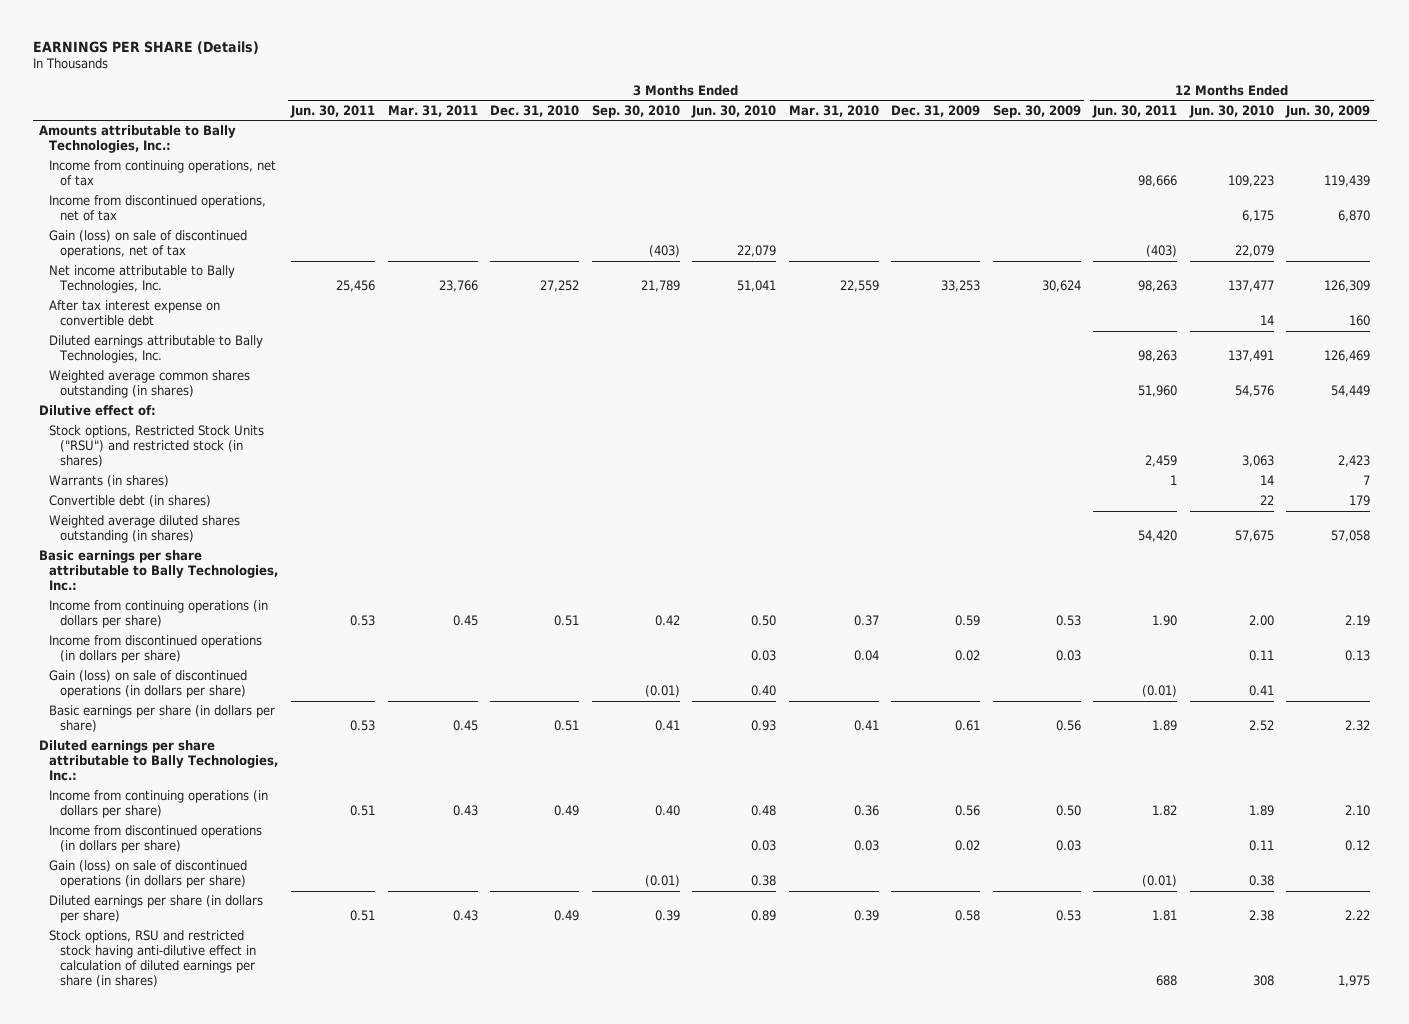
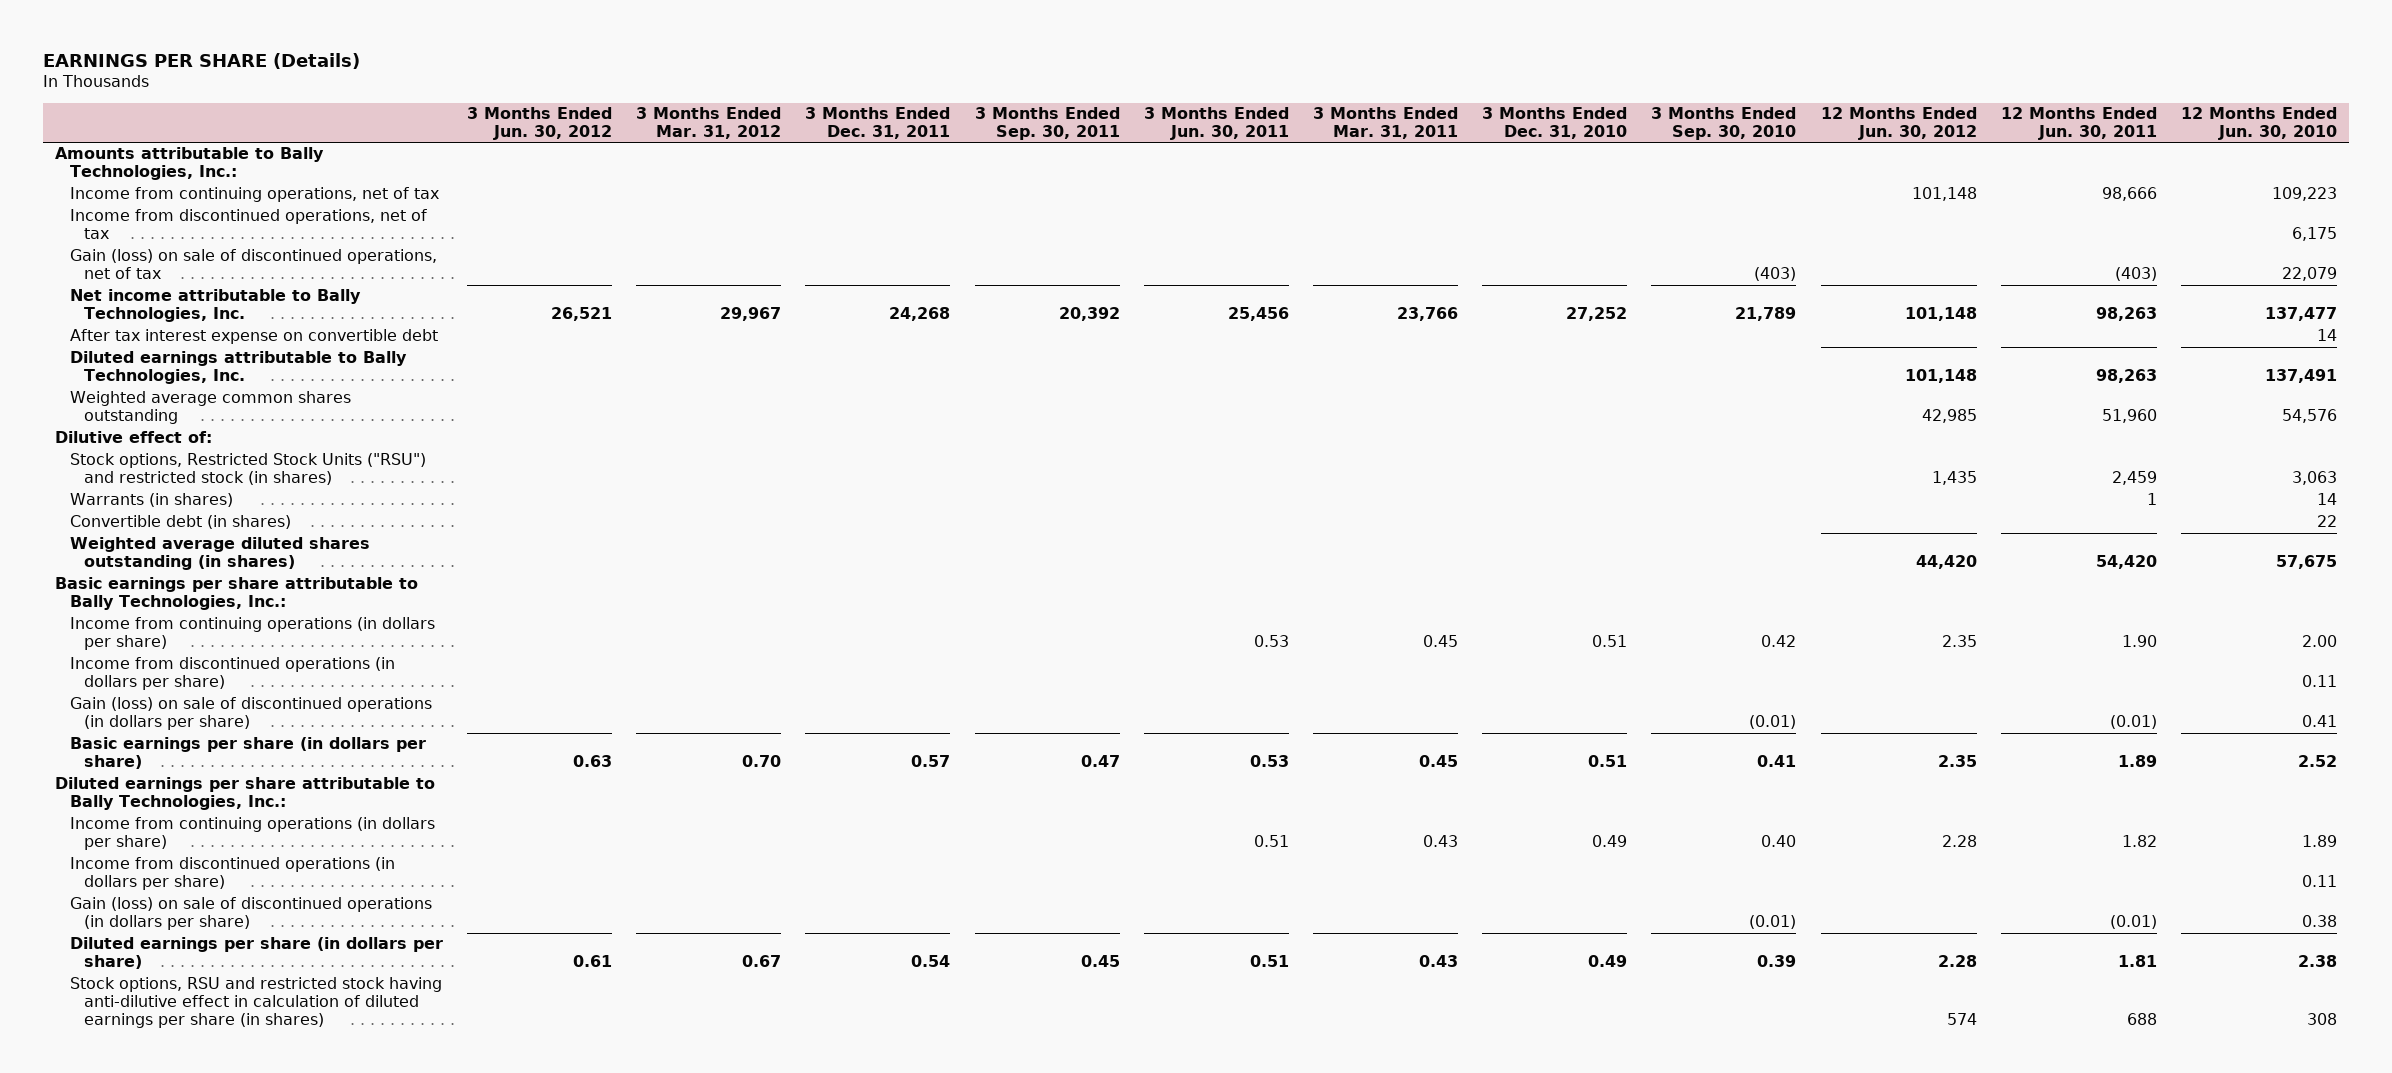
- | 3 Months Ended Jun. 30, 2011 | 3 Months Ended Mar. 31, 2011 | 3 Months Ended Dec. 31, 2010 | 3 Months Ended Sep. 30, 2010 | 3 Months Ended Jun. 30, 2010 | 3 Months Ended Mar. 31, 2010 | 3 Months Ended Dec. 31, 2009 | 3 Months Ended Sep. 30, 2009 | 12 Months Ended Jun. 30, 2011 | 12 Months Ended Jun. 30, 2010 | 12 Months Ended Jun. 30, 2009
+ | 3 Months Ended Jun. 30, 2012 | 3 Months Ended Mar. 31, 2012 | 3 Months Ended Dec. 31, 2011 | 3 Months Ended Sep. 30, 2011 | 3 Months Ended Jun. 30, 2011 | 3 Months Ended Mar. 31, 2011 | 3 Months Ended Dec. 31, 2010 | 3 Months Ended Sep. 30, 2010 | 12 Months Ended Jun. 30, 2012 | 12 Months Ended Jun. 30, 2011 | 12 Months Ended Jun. 30, 2010
- Weighted average common shares outstanding (in shares) | | | | | | | | | 51,960 | 54,576 | 54,449
+ Weighted average common shares outstanding | | | | | | | | | 42,985 | 51,960 | 54,576

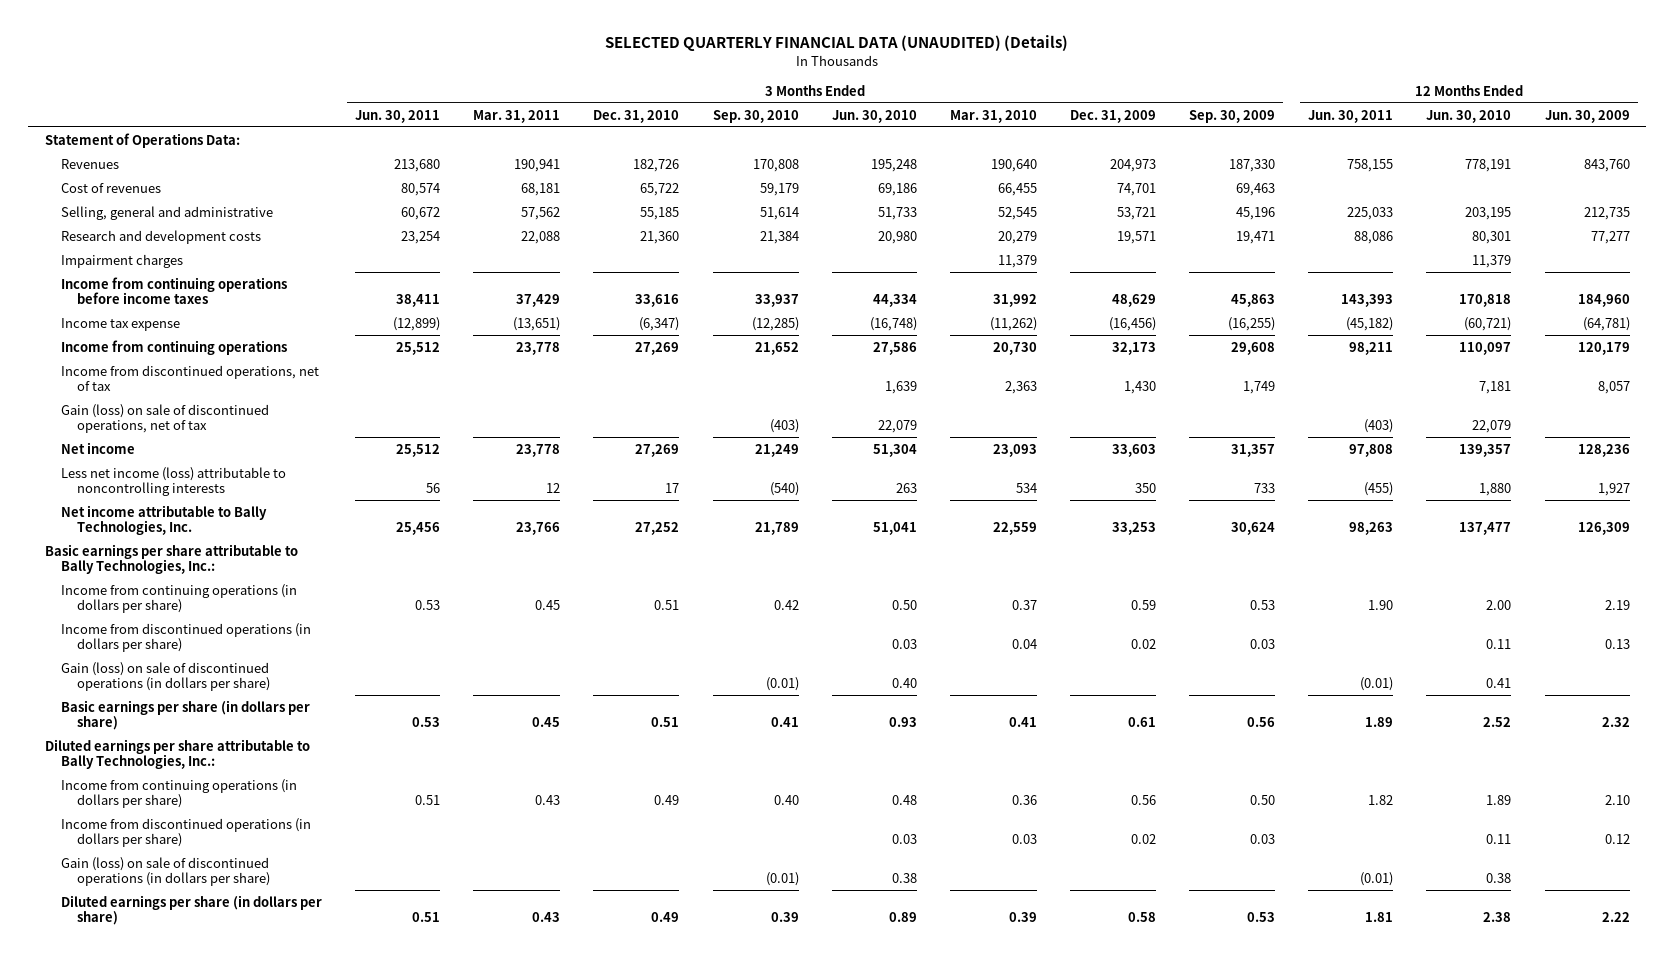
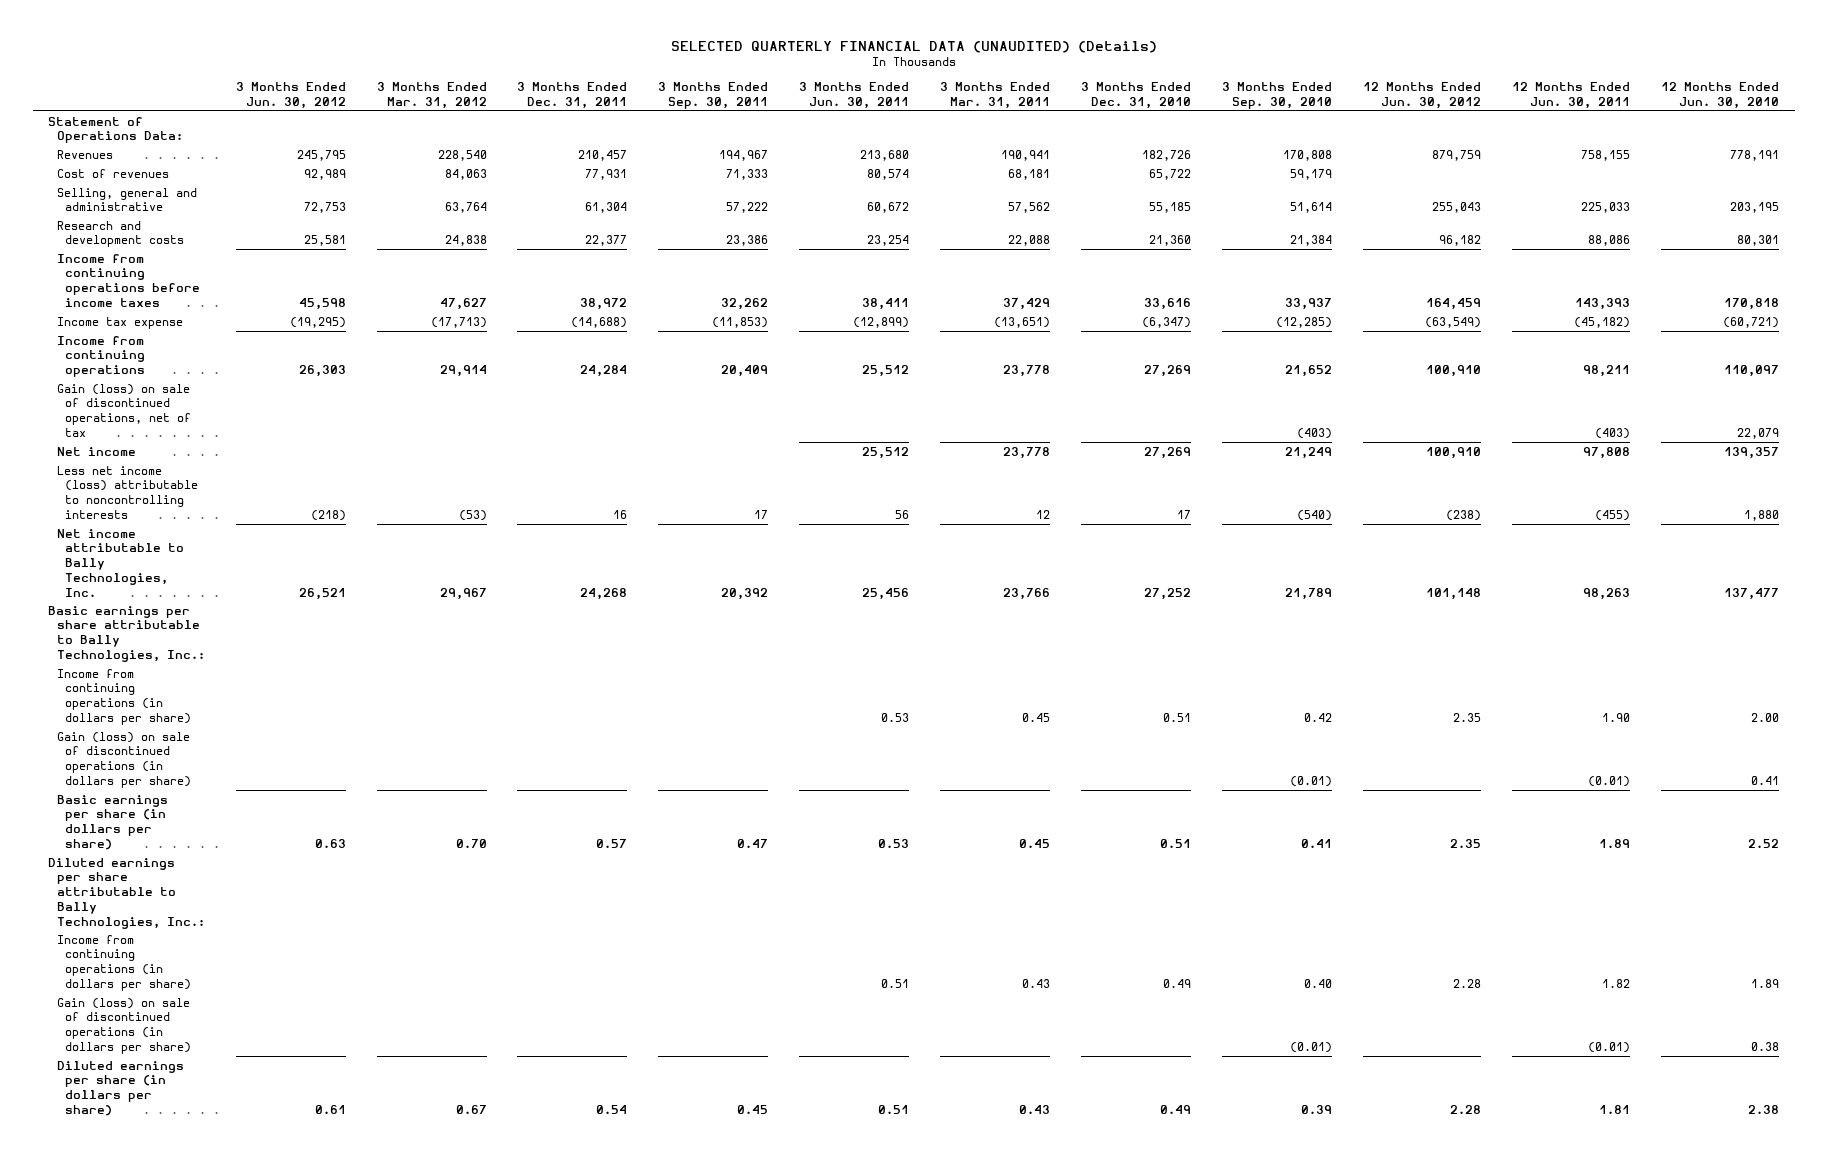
- | 3 Months Ended Jun. 30, 2011 | 3 Months Ended Mar. 31, 2011 | 3 Months Ended Dec. 31, 2010 | 3 Months Ended Sep. 30, 2010 | 3 Months Ended Jun. 30, 2010 | 3 Months Ended Mar. 31, 2010 | 3 Months Ended Dec. 31, 2009 | 3 Months Ended Sep. 30, 2009 | 12 Months Ended Jun. 30, 2011 | 12 Months Ended Jun. 30, 2010 | 12 Months Ended Jun. 30, 2009
+ | 3 Months Ended Jun. 30, 2012 | 3 Months Ended Mar. 31, 2012 | 3 Months Ended Dec. 31, 2011 | 3 Months Ended Sep. 30, 2011 | 3 Months Ended Jun. 30, 2011 | 3 Months Ended Mar. 31, 2011 | 3 Months Ended Dec. 31, 2010 | 3 Months Ended Sep. 30, 2010 | 12 Months Ended Jun. 30, 2012 | 12 Months Ended Jun. 30, 2011 | 12 Months Ended Jun. 30, 2010
- Impairment charges | | | | | | 11,379 | | | | 11,379 |
- Income from discontinued operations, net of tax | | | | | 1,639 | 2,363 | 1,430 | 1,749 | | 7,181 | 8,057
- Income from discontinued operations (in dollars per share) | | | | | 0.03 | 0.04 | 0.02 | 0.03 | | 0.11 | 0.13
- Income from discontinued operations (in dollars per share) | | | | | 0.03 | 0.03 | 0.02 | 0.03 | | 0.11 | 0.12

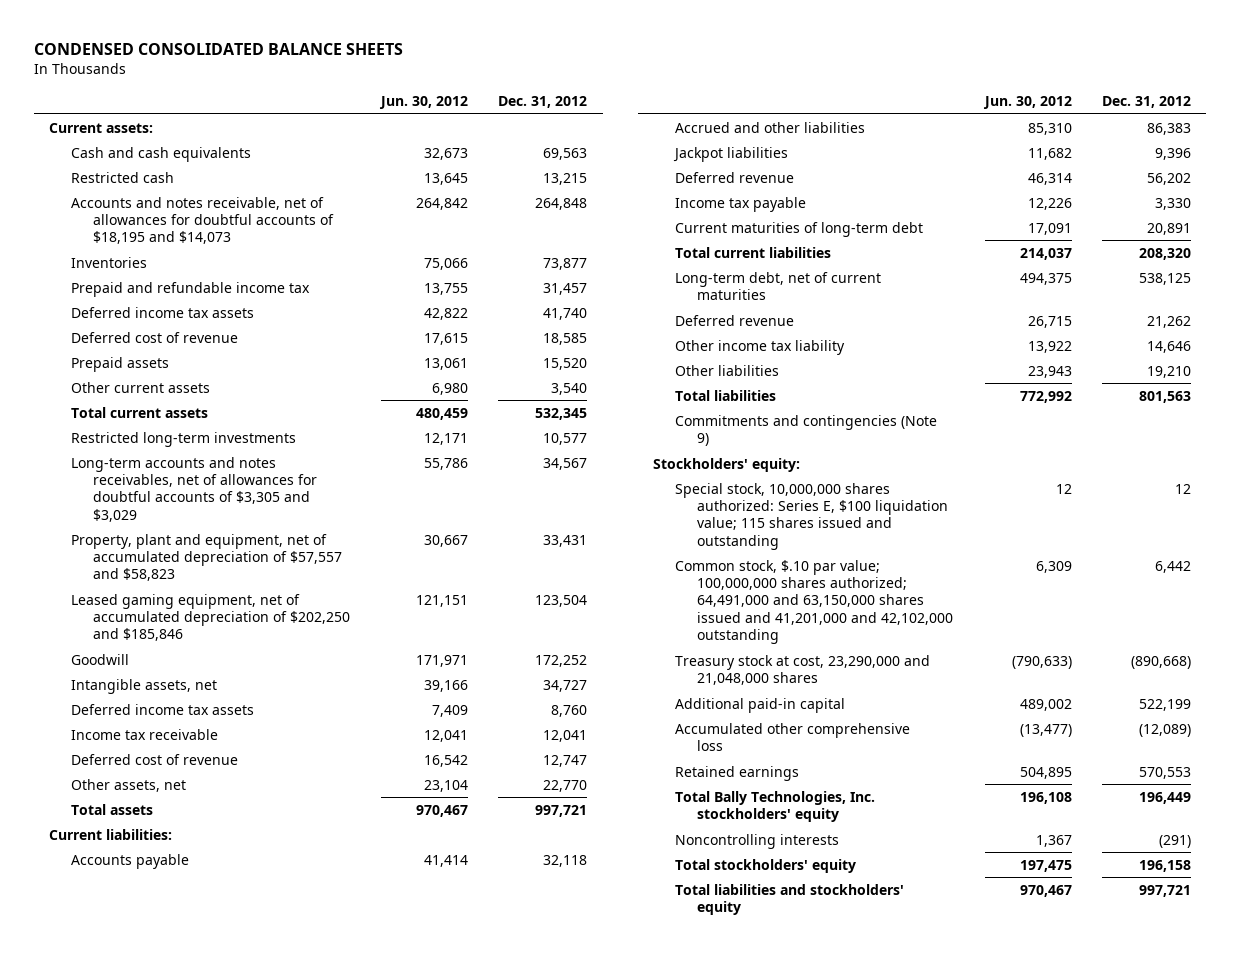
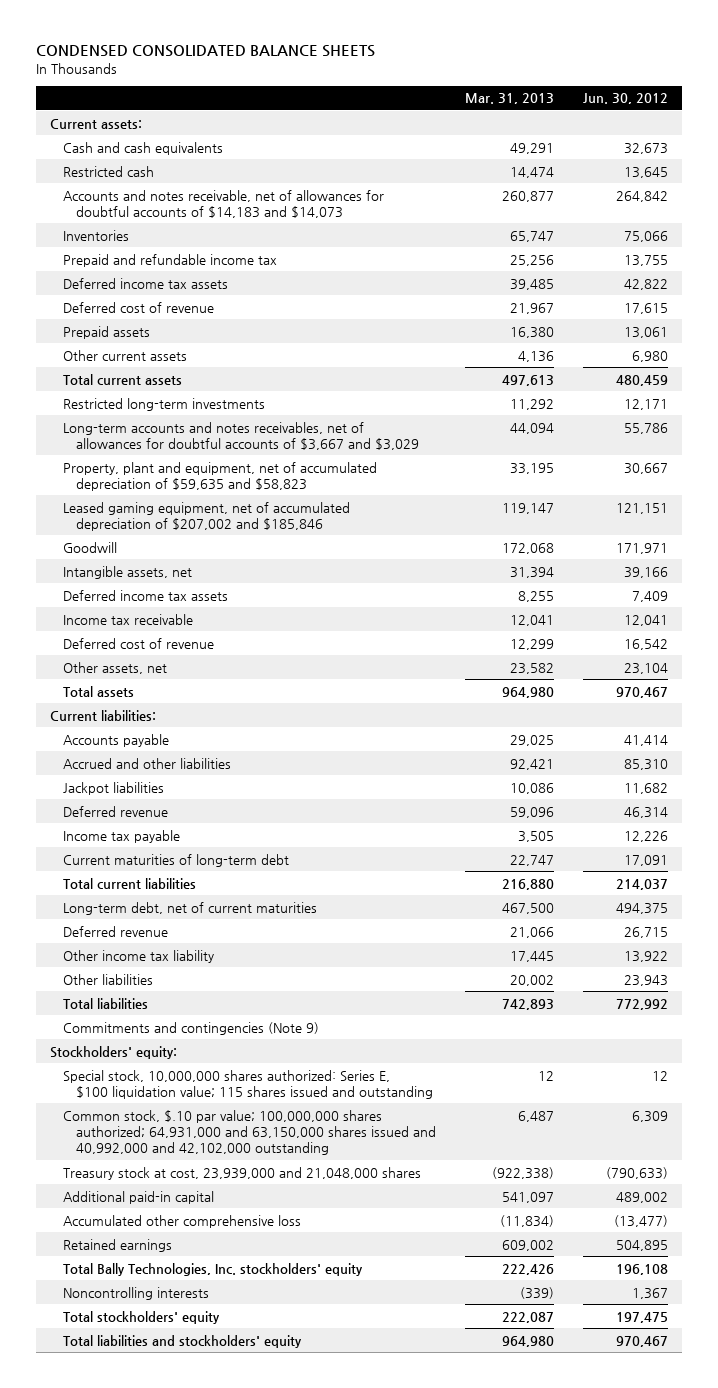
- | Jun. 30, 2012 | Dec. 31, 2012
+ | Mar. 31, 2013 | Jun. 30, 2012
- Accounts and notes receivable, net of allowances for doubtful accounts of $18,195 and $14,073 | 264,842 | 264,848
+ Accounts and notes receivable, net of allowances for doubtful accounts of $14,183 and $14,073 | 260,877 | 264,842
- Long-term accounts and notes receivables, net of allowances for doubtful accounts of $3,305 and $3,029 | 55,786 | 34,567
- Property, plant and equipment, net of accumulated depreciation of $57,557 and $58,823 | 30,667 | 33,431
- Leased gaming equipment, net of accumulated depreciation of $202,250 and $185,846 | 121,151 | 123,504
+ Long-term accounts and notes receivables, net of allowances for doubtful accounts of $3,667 and $3,029 | 44,094 | 55,786
+ Property, plant and equipment, net of accumulated depreciation of $59,635 and $58,823 | 33,195 | 30,667
+ Leased gaming equipment, net of accumulated depreciation of $207,002 and $185,846 | 119,147 | 121,151
- Common stock, $.10 par value; 100,000,000 shares authorized; 64,491,000 and 63,150,000 shares issued and 41,201,000 and 42,102,000 outstanding | 6,309 | 6,442
- Treasury stock at cost, 23,290,000 and 21,048,000 shares | (790,633) | (890,668)
+ Common stock, $.10 par value; 100,000,000 shares authorized; 64,931,000 and 63,150,000 shares issued and 40,992,000 and 42,102,000 outstanding | 6,487 | 6,309
+ Treasury stock at cost, 23,939,000 and 21,048,000 shares | (922,338) | (790,633)

